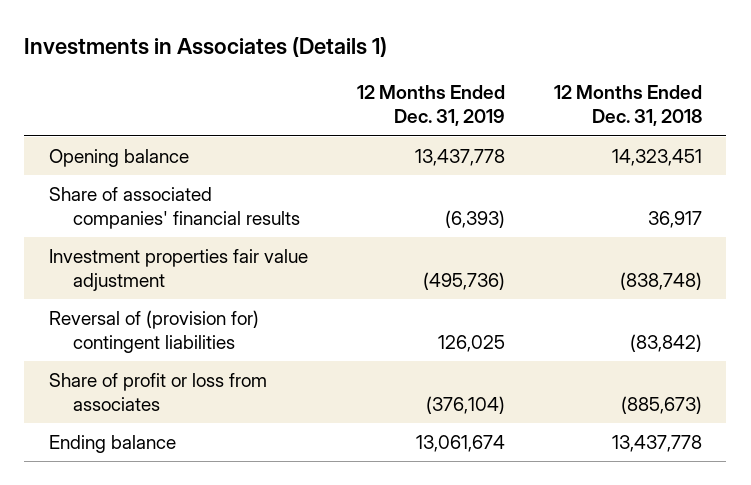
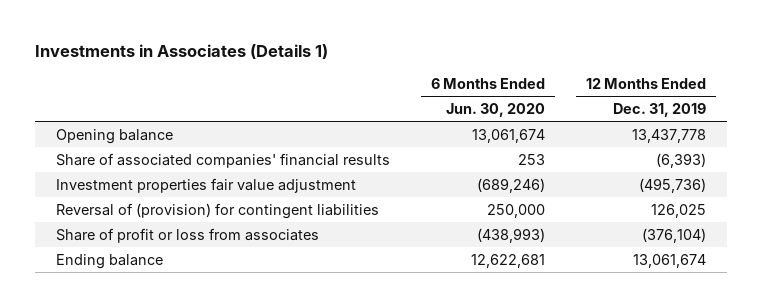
- | 12 Months Ended Dec. 31, 2019 | 12 Months Ended Dec. 31, 2018
+ | 6 Months Ended Jun. 30, 2020 | 12 Months Ended Dec. 31, 2019
- Reversal of (provision for) contingent liabilities | 126,025 | (83,842)
+ Reversal of (provision) for contingent liabilities | 250,000 | 126,025

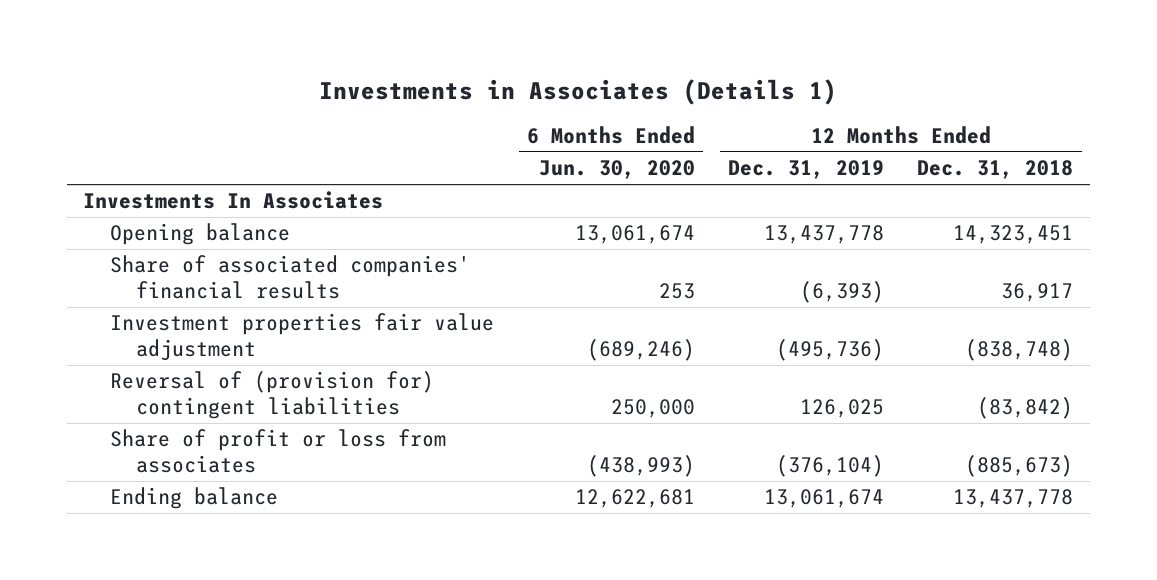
- | 6 Months Ended Jun. 30, 2020 | 12 Months Ended Dec. 31, 2019
+ | 6 Months Ended Jun. 30, 2020 | 12 Months Ended Dec. 31, 2019 | 12 Months Ended Dec. 31, 2018
+ Investments In Associates
- Reversal of (provision) for contingent liabilities | 250,000 | 126,025
+ Reversal of (provision for) contingent liabilities | 250,000 | 126,025 | (83,842)

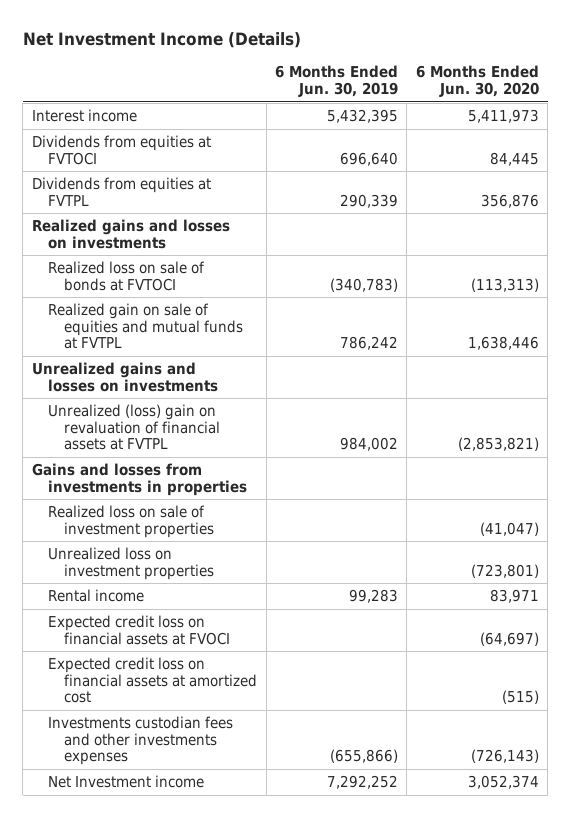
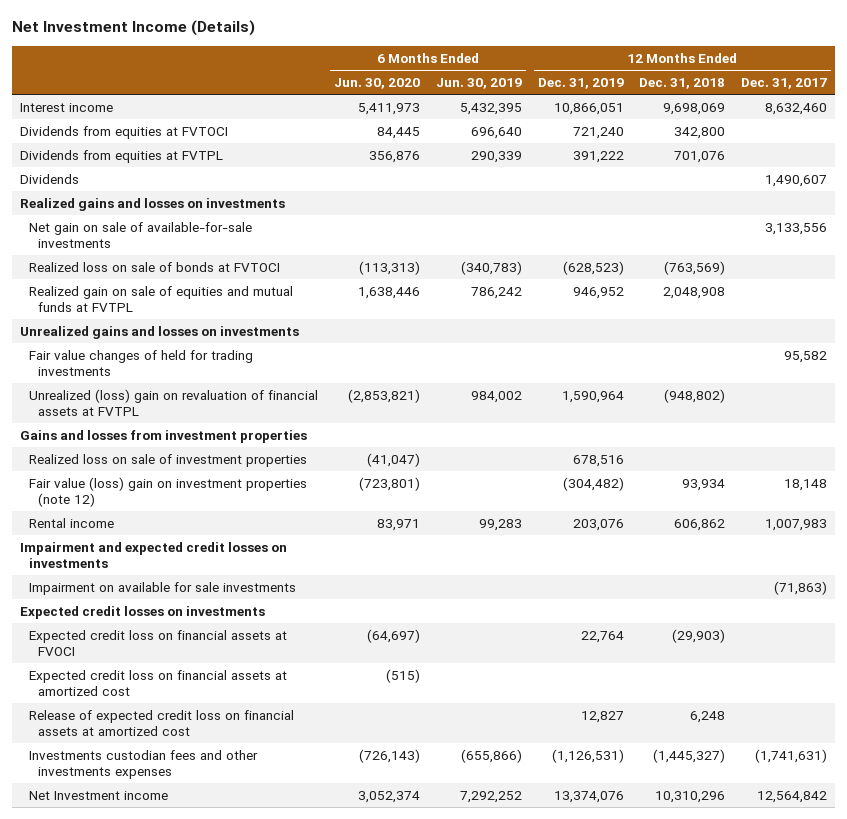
- | 6 Months Ended Jun. 30, 2019 | 6 Months Ended Jun. 30, 2020
+ | 6 Months Ended Jun. 30, 2020 | 6 Months Ended Jun. 30, 2019 | 12 Months Ended Dec. 31, 2019 | 12 Months Ended Dec. 31, 2018 | 12 Months Ended Dec. 31, 2017
+ Dividends | | | | | 1,490,607
+ Net gain on sale of available-for-sale investments | | | | | 3,133,556
+ Fair value changes of held for trading investments | | | | | 95,582
- Gains and losses from investments in properties
+ Gains and losses from investment properties
- Unrealized loss on investment properties | | (723,801)
+ Fair value (loss) gain on investment properties (note 12) | (723,801) | | (304,482) | 93,934 | 18,148
+ Impairment and expected credit losses on investments
+ Impairment on available for sale investments | | | | | (71,863)
+ Expected credit losses on investments
+ Release of expected credit loss on financial assets at amortized cost | | | 12,827 | 6,248 |

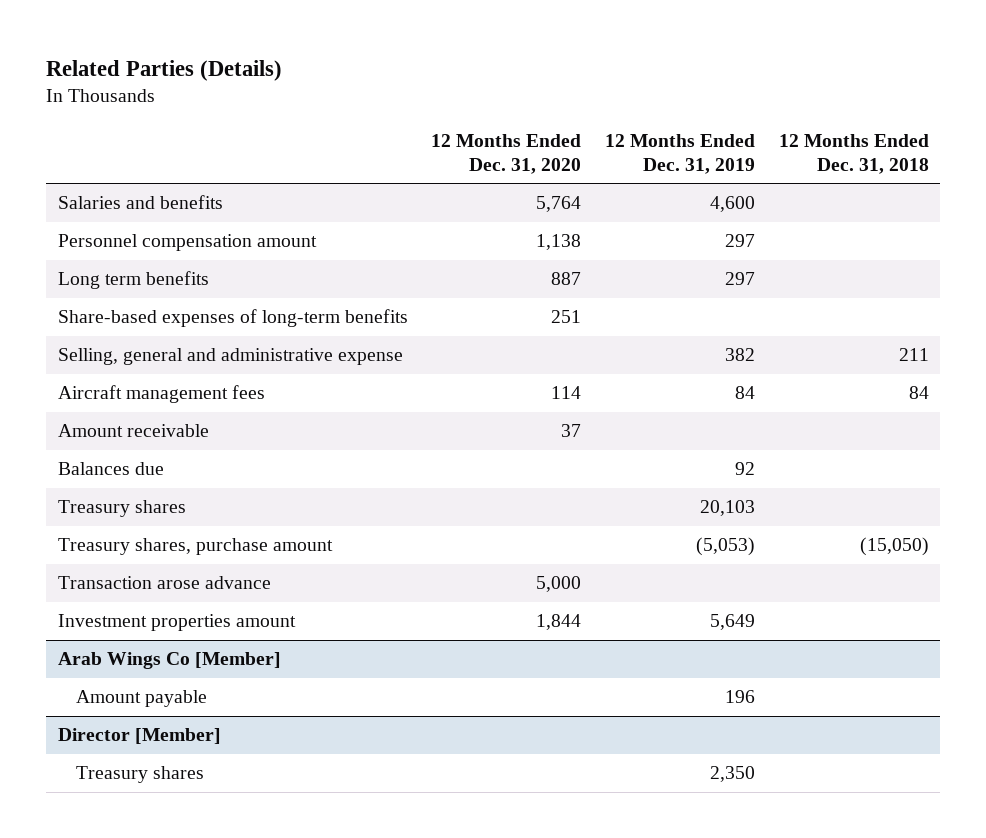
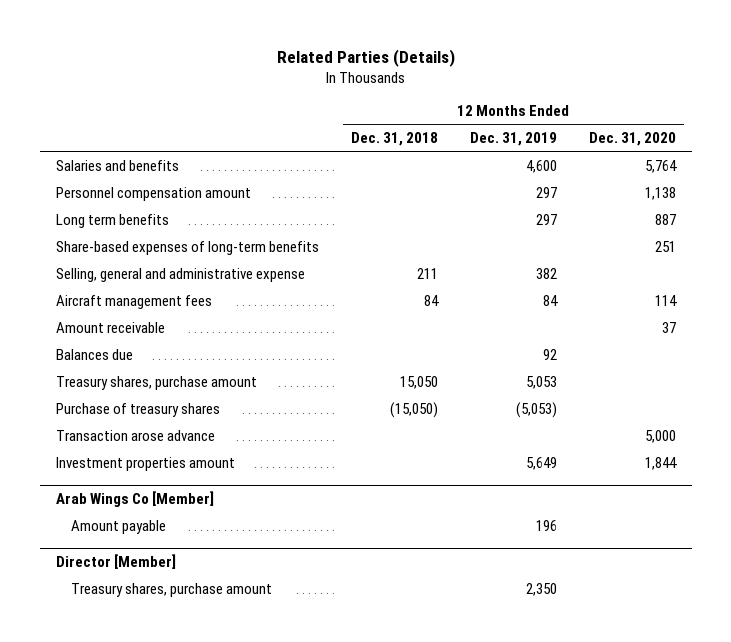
- | 12 Months Ended Dec. 31, 2020 | 12 Months Ended Dec. 31, 2019 | 12 Months Ended Dec. 31, 2018
+ | 12 Months Ended Dec. 31, 2018 | 12 Months Ended Dec. 31, 2019 | 12 Months Ended Dec. 31, 2020
- Treasury shares | | 20,103 |
- Treasury shares, purchase amount | | (5,053) | (15,050)
+ Treasury shares, purchase amount | 15,050 | 5,053 |
+ Purchase of treasury shares | (15,050) | (5,053) |
@ Director [Member]
- Treasury shares | | 2,350 |
+ Treasury shares, purchase amount | | 2,350 |

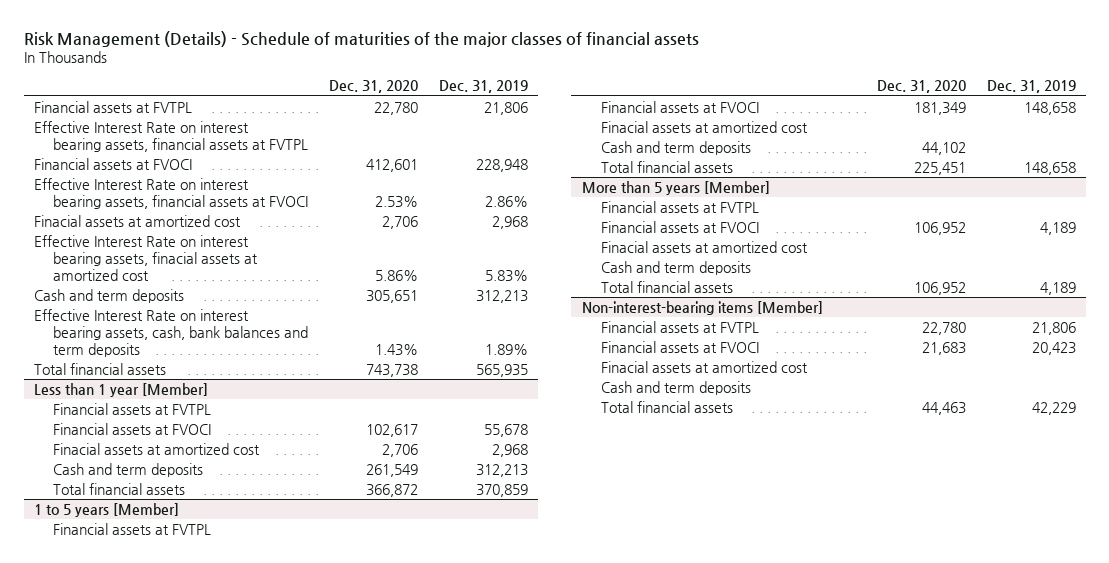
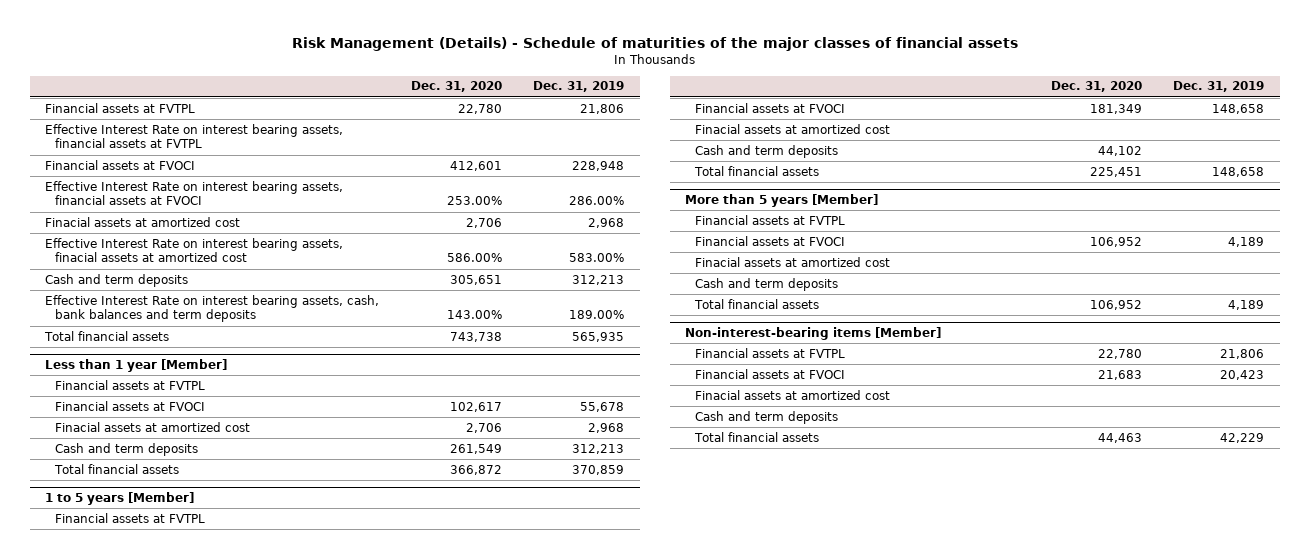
- Effective Interest Rate on interest bearing assets, financial assets at FVOCI | 2.53% | 2.86%
+ Effective Interest Rate on interest bearing assets, financial assets at FVOCI | 253.00% | 286.00%
- Effective Interest Rate on interest bearing assets, finacial assets at amortized cost | 5.86% | 5.83%
+ Effective Interest Rate on interest bearing assets, finacial assets at amortized cost | 586.00% | 583.00%
- Effective Interest Rate on interest bearing assets, cash, bank balances and term deposits | 1.43% | 1.89%
+ Effective Interest Rate on interest bearing assets, cash, bank balances and term deposits | 143.00% | 189.00%

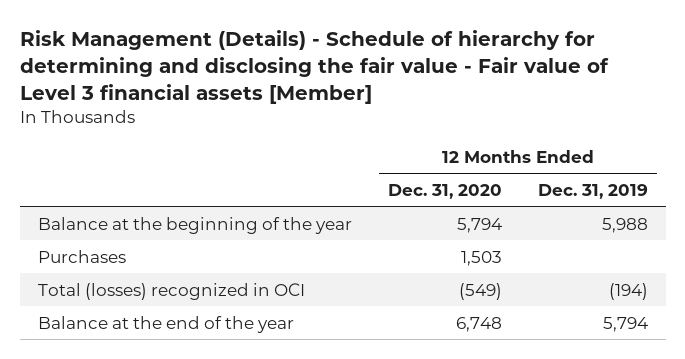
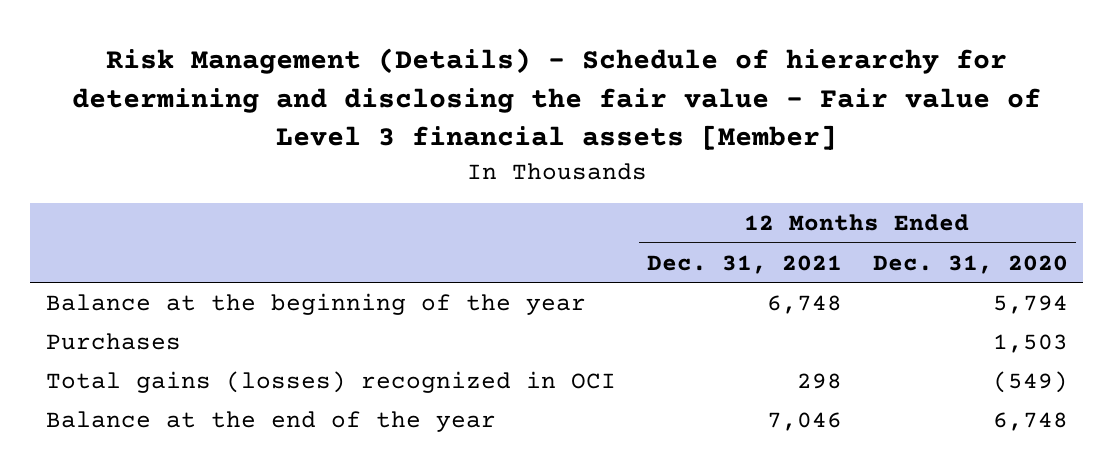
- | 12 Months Ended Dec. 31, 2020 | 12 Months Ended Dec. 31, 2019
+ | 12 Months Ended Dec. 31, 2021 | 12 Months Ended Dec. 31, 2020
- Total (losses) recognized in OCI | (549) | (194)
+ Total gains (losses) recognized in OCI | 298 | (549)

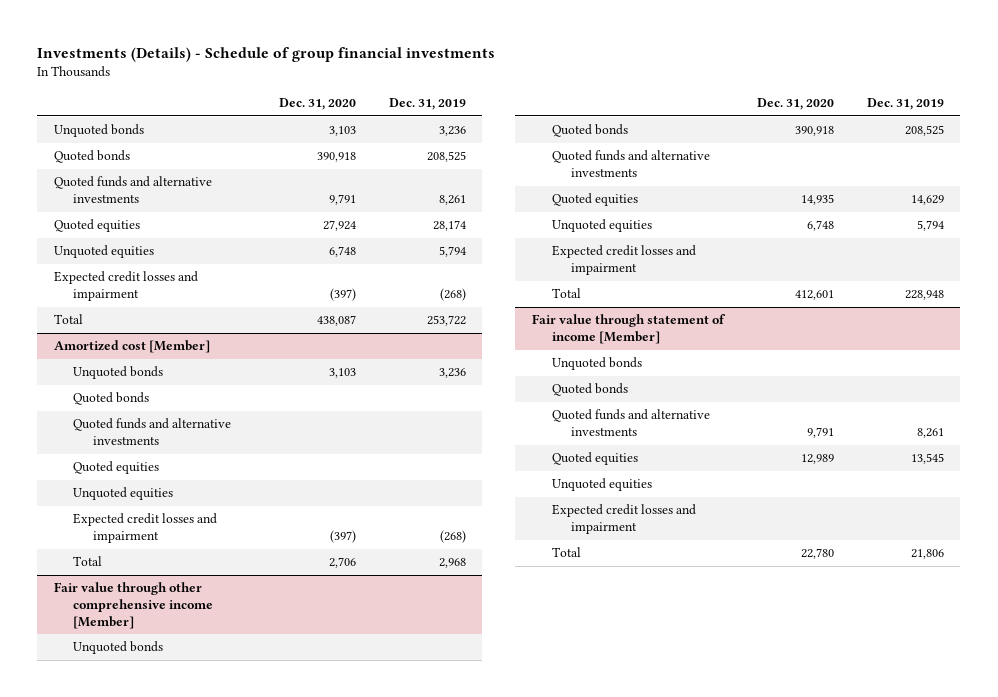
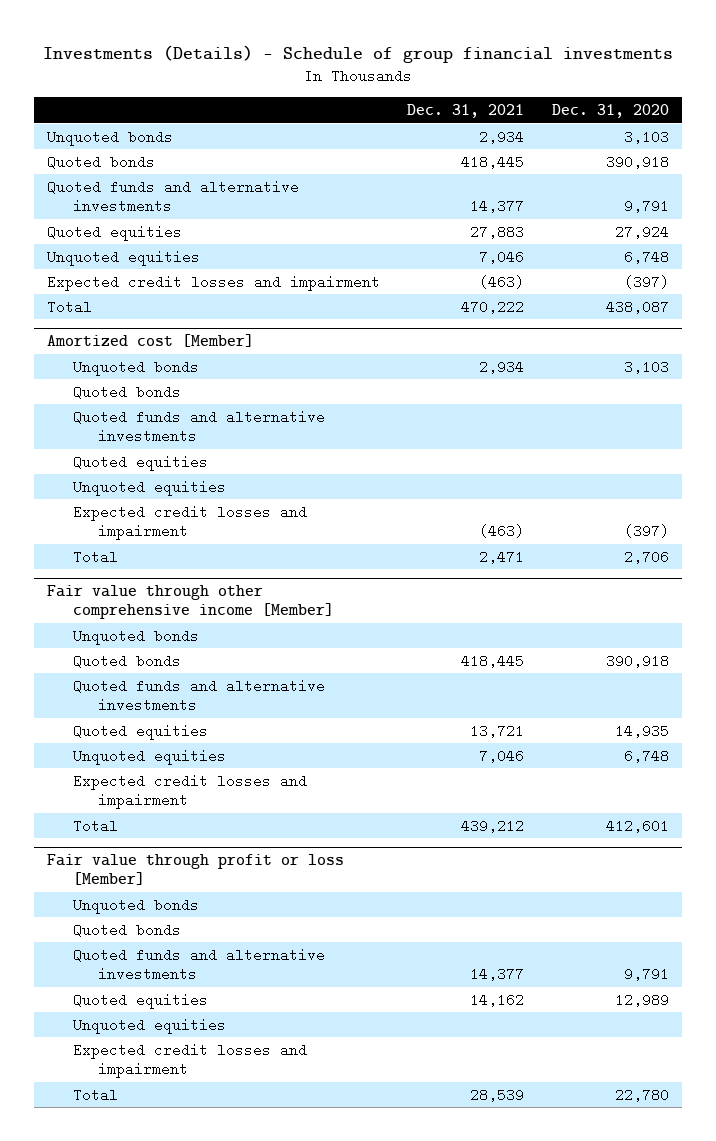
- | Dec. 31, 2020 | Dec. 31, 2019
+ | Dec. 31, 2021 | Dec. 31, 2020
- Fair value through statement of income [Member]
+ Fair value through profit or loss [Member]

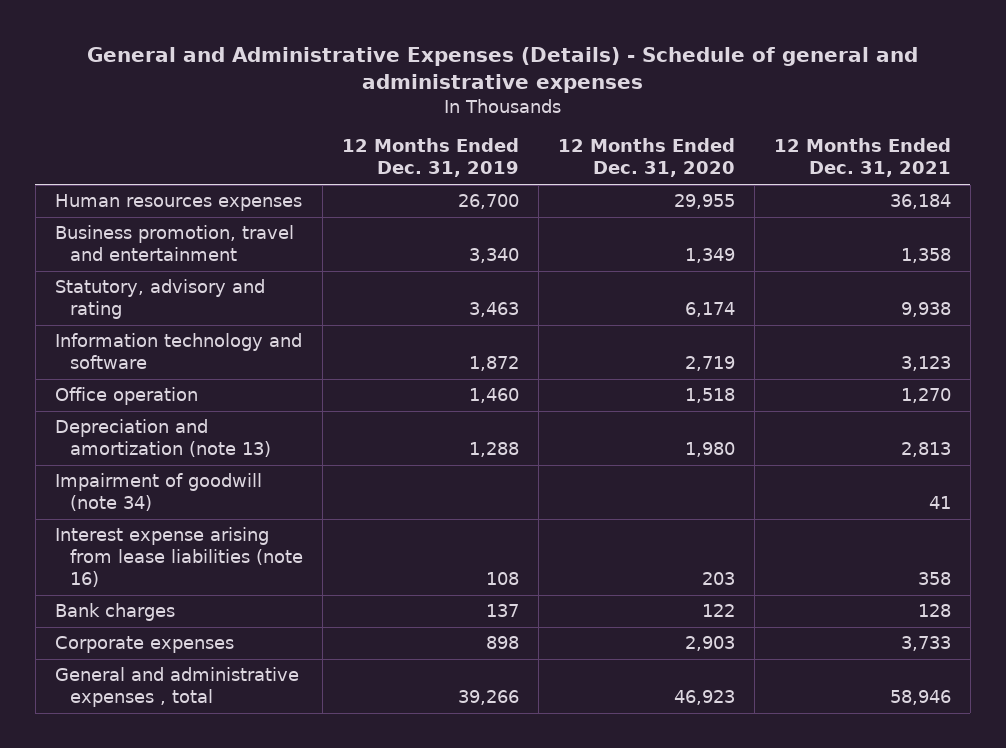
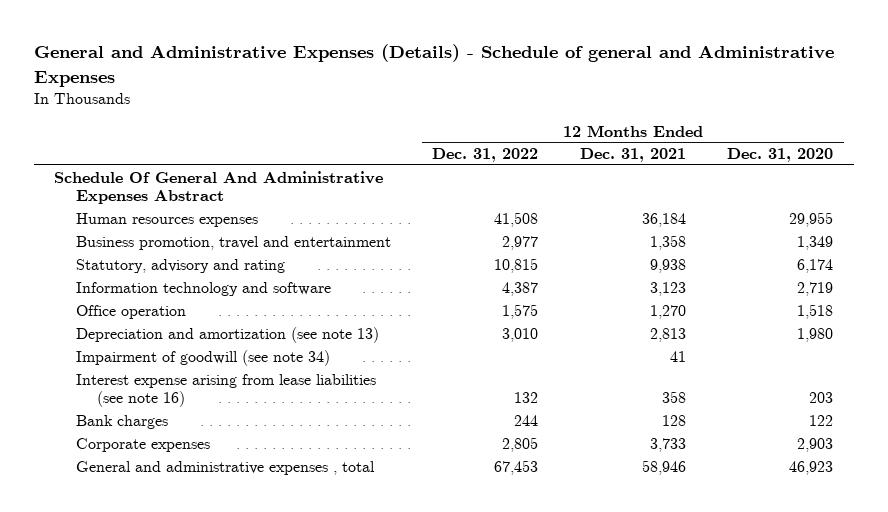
- General and Administrative Expenses (Details) - Schedule of general and administrative expenses
+ General and Administrative Expenses (Details) - Schedule of general and Administrative Expenses
- | 12 Months Ended Dec. 31, 2019 | 12 Months Ended Dec. 31, 2020 | 12 Months Ended Dec. 31, 2021
+ | 12 Months Ended Dec. 31, 2022 | 12 Months Ended Dec. 31, 2021 | 12 Months Ended Dec. 31, 2020
+ Schedule Of General And Administrative Expenses Abstract
- Depreciation and amortization (note 13) | 1,288 | 1,980 | 2,813
- Impairment of goodwill (note 34) | | | 41
- Interest expense arising from lease liabilities (note 16) | 108 | 203 | 358
+ Depreciation and amortization (see note 13) | 3,010 | 2,813 | 1,980
+ Impairment of goodwill (see note 34) | | 41 |
+ Interest expense arising from lease liabilities (see note 16) | 132 | 358 | 203

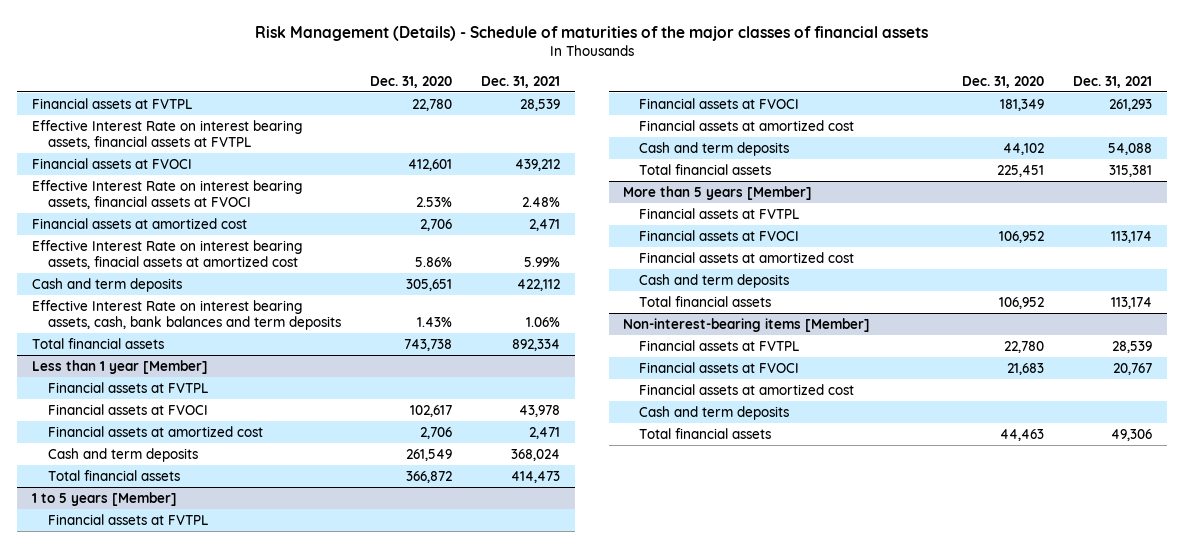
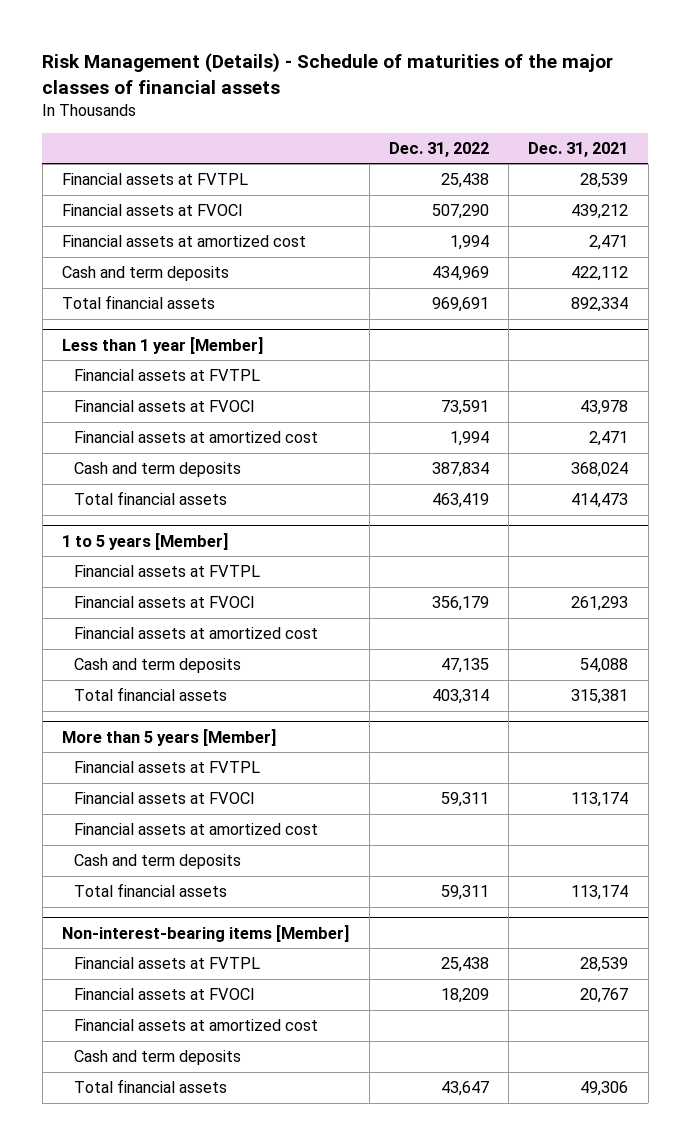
- | Dec. 31, 2020 | Dec. 31, 2021
+ | Dec. 31, 2022 | Dec. 31, 2021
- Effective Interest Rate on interest bearing assets, financial assets at FVTPL
- Effective Interest Rate on interest bearing assets, financial assets at FVOCI | 2.53% | 2.48%
- Effective Interest Rate on interest bearing assets, finacial assets at amortized cost | 5.86% | 5.99%
- Effective Interest Rate on interest bearing assets, cash, bank balances and term deposits | 1.43% | 1.06%

